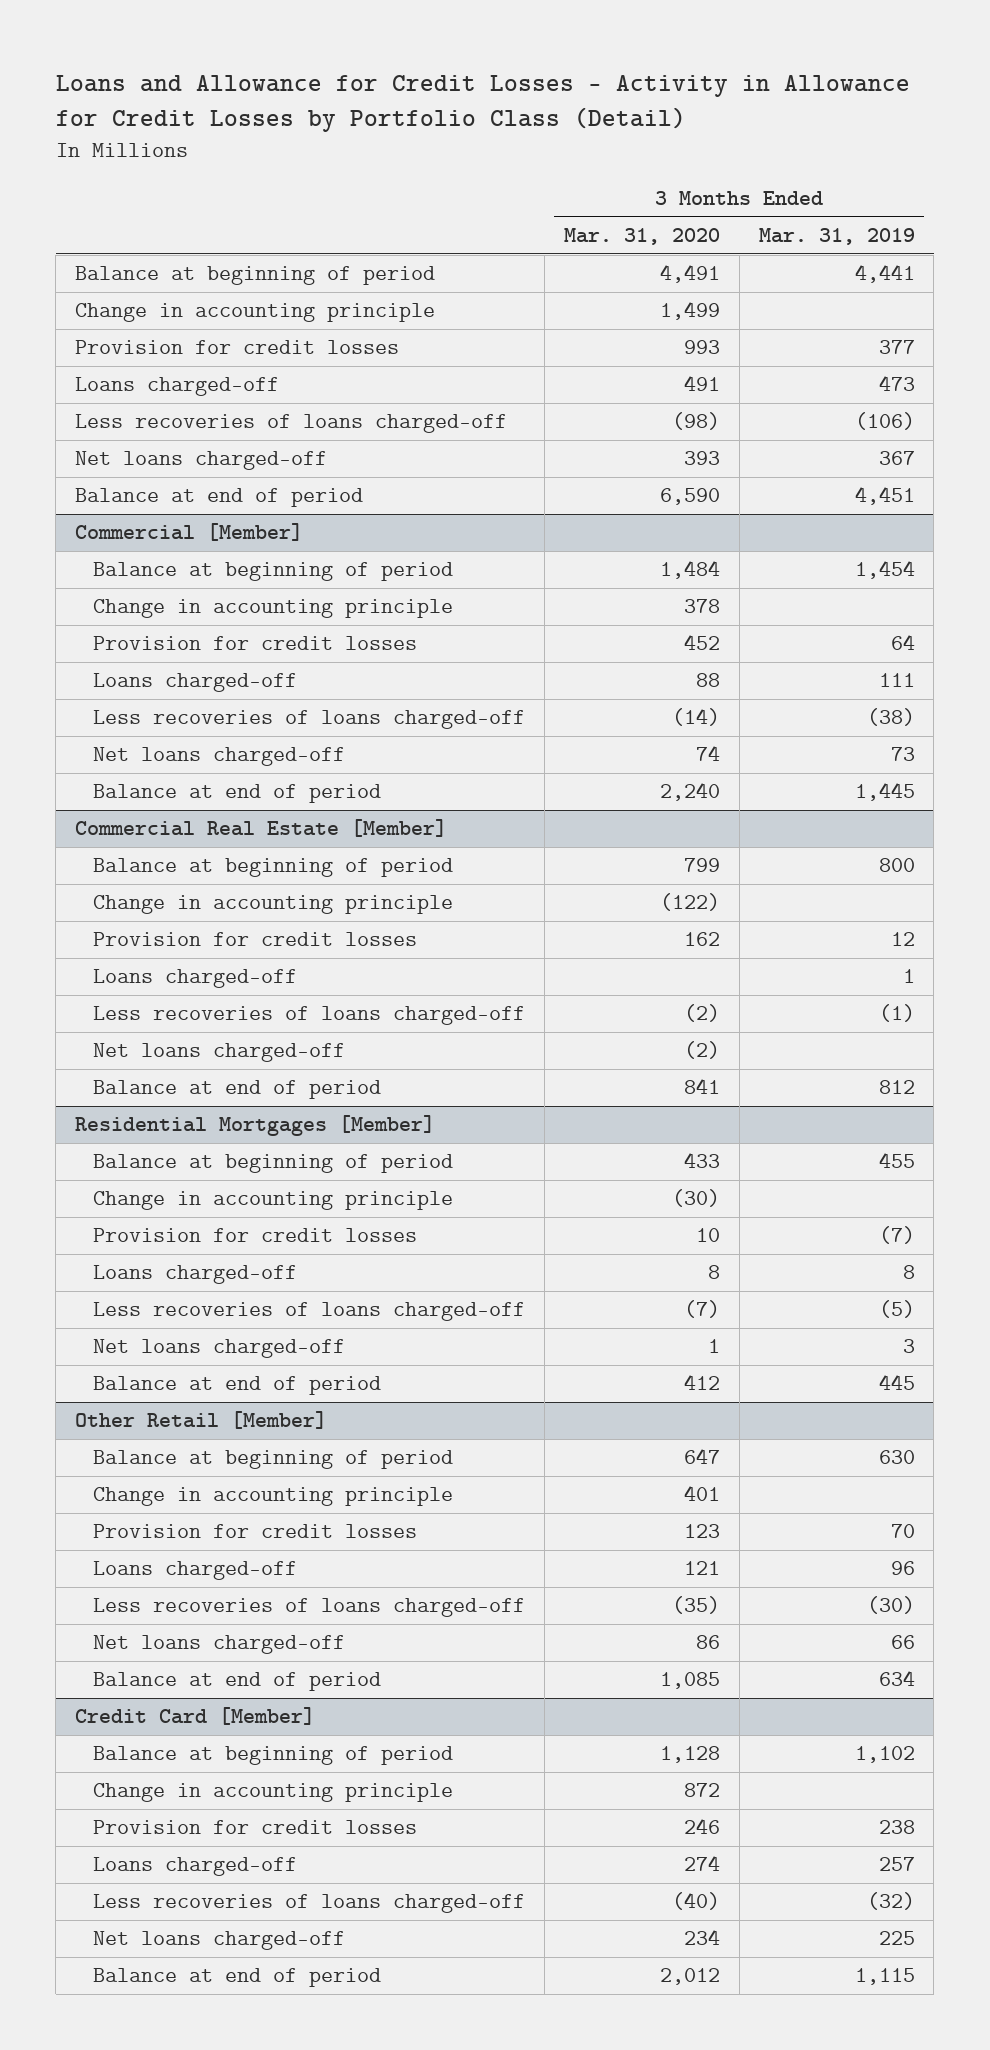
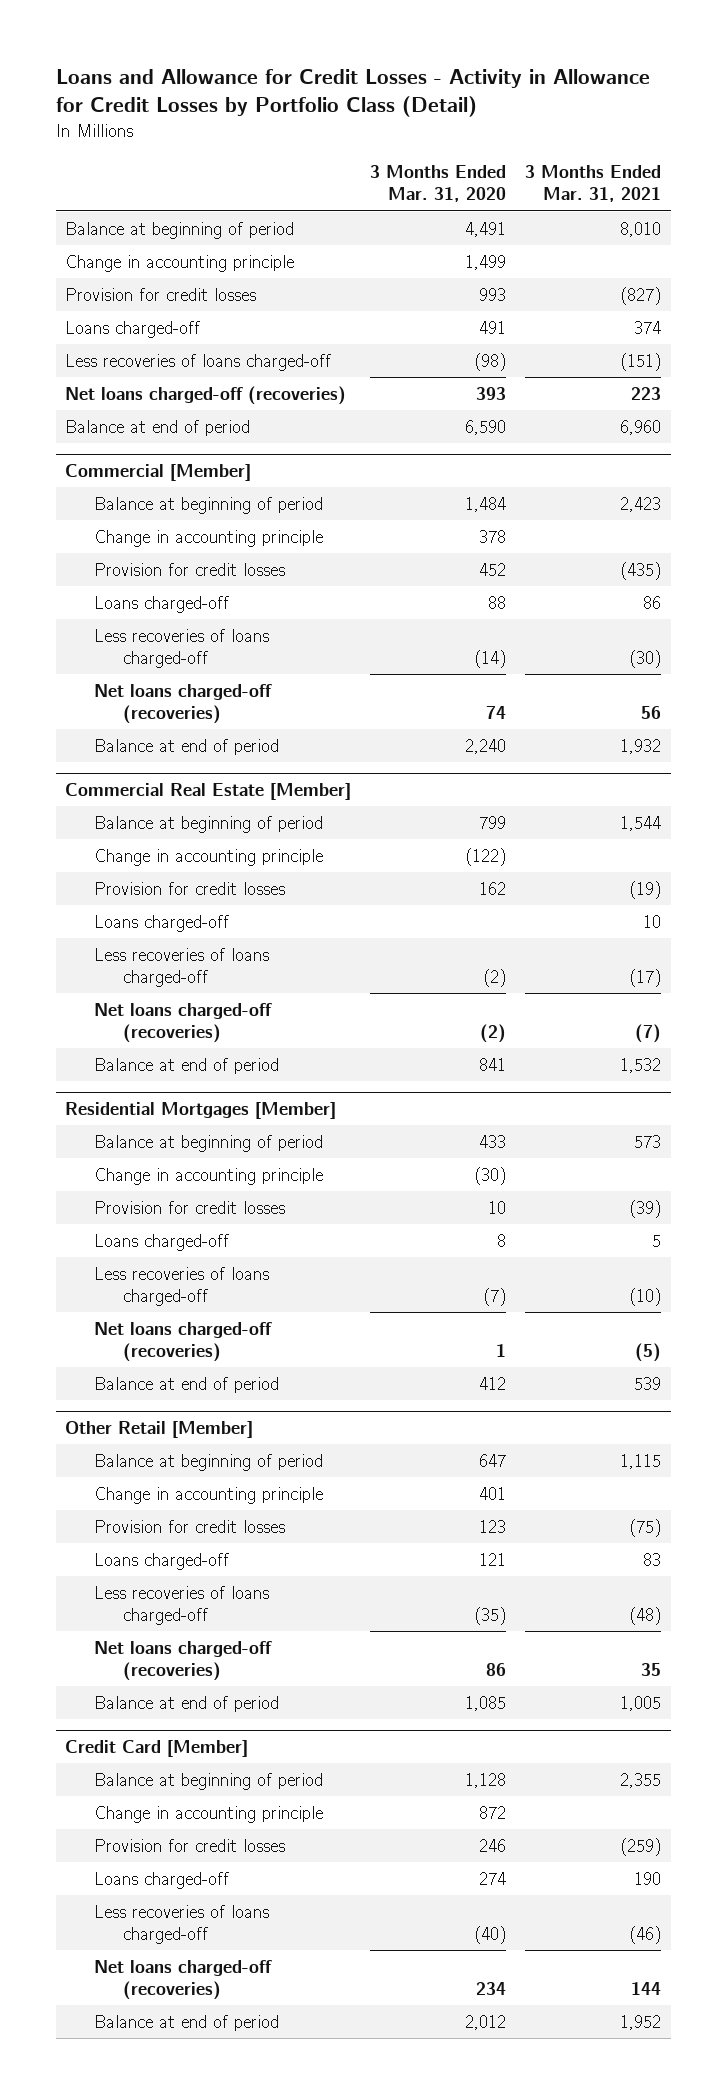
- | 3 Months Ended Mar. 31, 2020 | 3 Months Ended Mar. 31, 2019
+ | 3 Months Ended Mar. 31, 2020 | 3 Months Ended Mar. 31, 2021
- Net loans charged-off | 393 | 367
+ Net loans charged-off (recoveries) | 393 | 223
@ Commercial [Member]
- Net loans charged-off | 74 | 73
+ Net loans charged-off (recoveries) | 74 | 56
@ Commercial Real Estate [Member]
- Net loans charged-off | (2) |
+ Net loans charged-off (recoveries) | (2) | (7)
@ Residential Mortgages [Member]
- Net loans charged-off | 1 | 3
+ Net loans charged-off (recoveries) | 1 | (5)
@ Other Retail [Member]
- Net loans charged-off | 86 | 66
+ Net loans charged-off (recoveries) | 86 | 35
@ Credit Card [Member]
- Net loans charged-off | 234 | 225
+ Net loans charged-off (recoveries) | 234 | 144

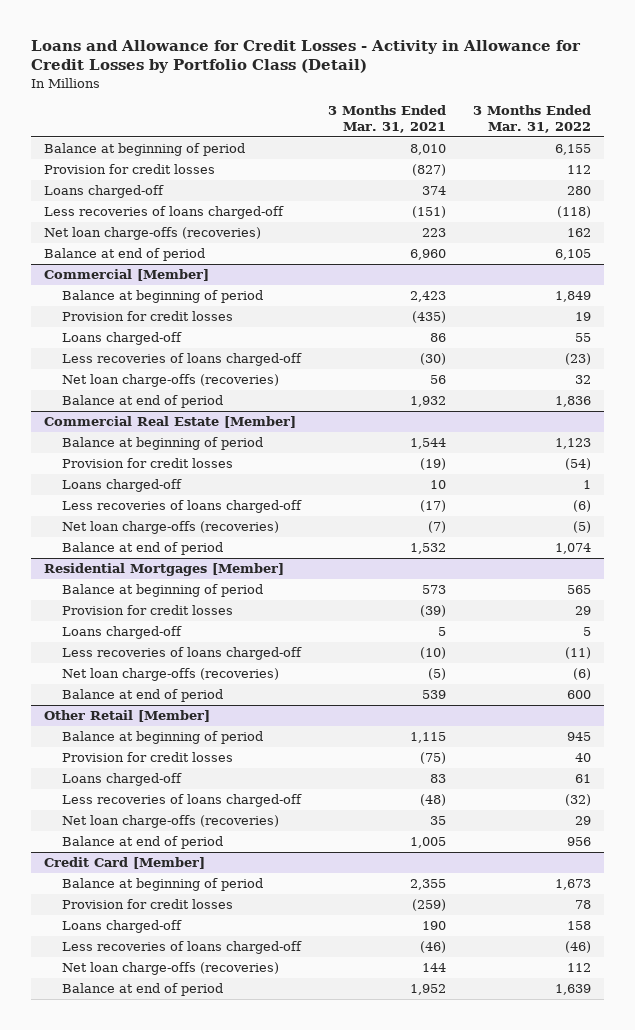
- | 3 Months Ended Mar. 31, 2020 | 3 Months Ended Mar. 31, 2021
+ | 3 Months Ended Mar. 31, 2021 | 3 Months Ended Mar. 31, 2022
- Change in accounting principle | 1,499 |
- Net loans charged-off (recoveries) | 393 | 223
+ Net loan charge-offs (recoveries) | 223 | 162
@ Commercial [Member]
- Change in accounting principle | 378 |
- Net loans charged-off (recoveries) | 74 | 56
+ Net loan charge-offs (recoveries) | 56 | 32
@ Commercial Real Estate [Member]
- Change in accounting principle | (122) |
- Net loans charged-off (recoveries) | (2) | (7)
+ Net loan charge-offs (recoveries) | (7) | (5)
@ Residential Mortgages [Member]
- Change in accounting principle | (30) |
- Net loans charged-off (recoveries) | 1 | (5)
+ Net loan charge-offs (recoveries) | (5) | (6)
@ Other Retail [Member]
- Change in accounting principle | 401 |
- Net loans charged-off (recoveries) | 86 | 35
+ Net loan charge-offs (recoveries) | 35 | 29
@ Credit Card [Member]
- Change in accounting principle | 872 |
- Net loans charged-off (recoveries) | 234 | 144
+ Net loan charge-offs (recoveries) | 144 | 112

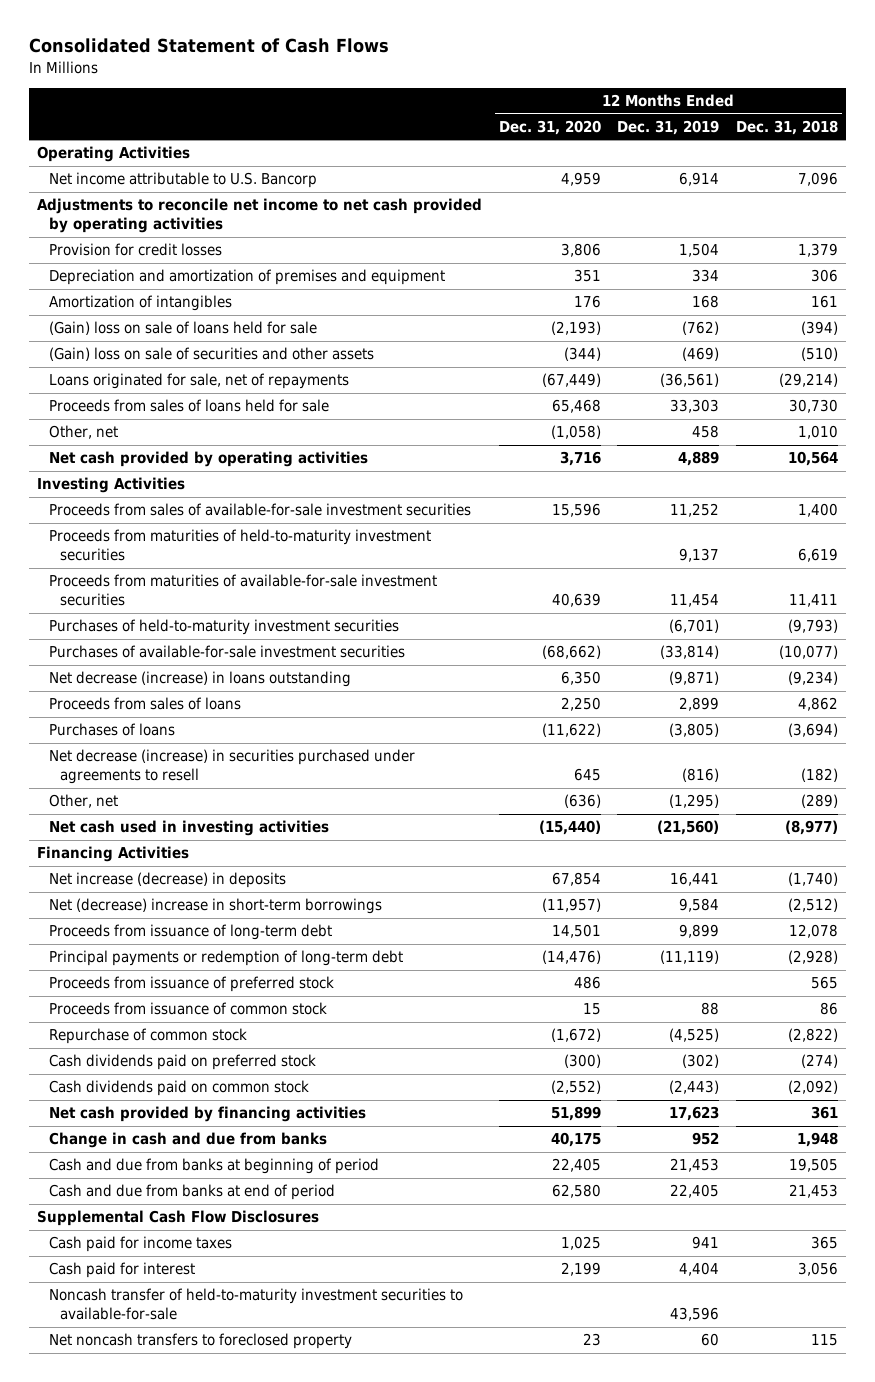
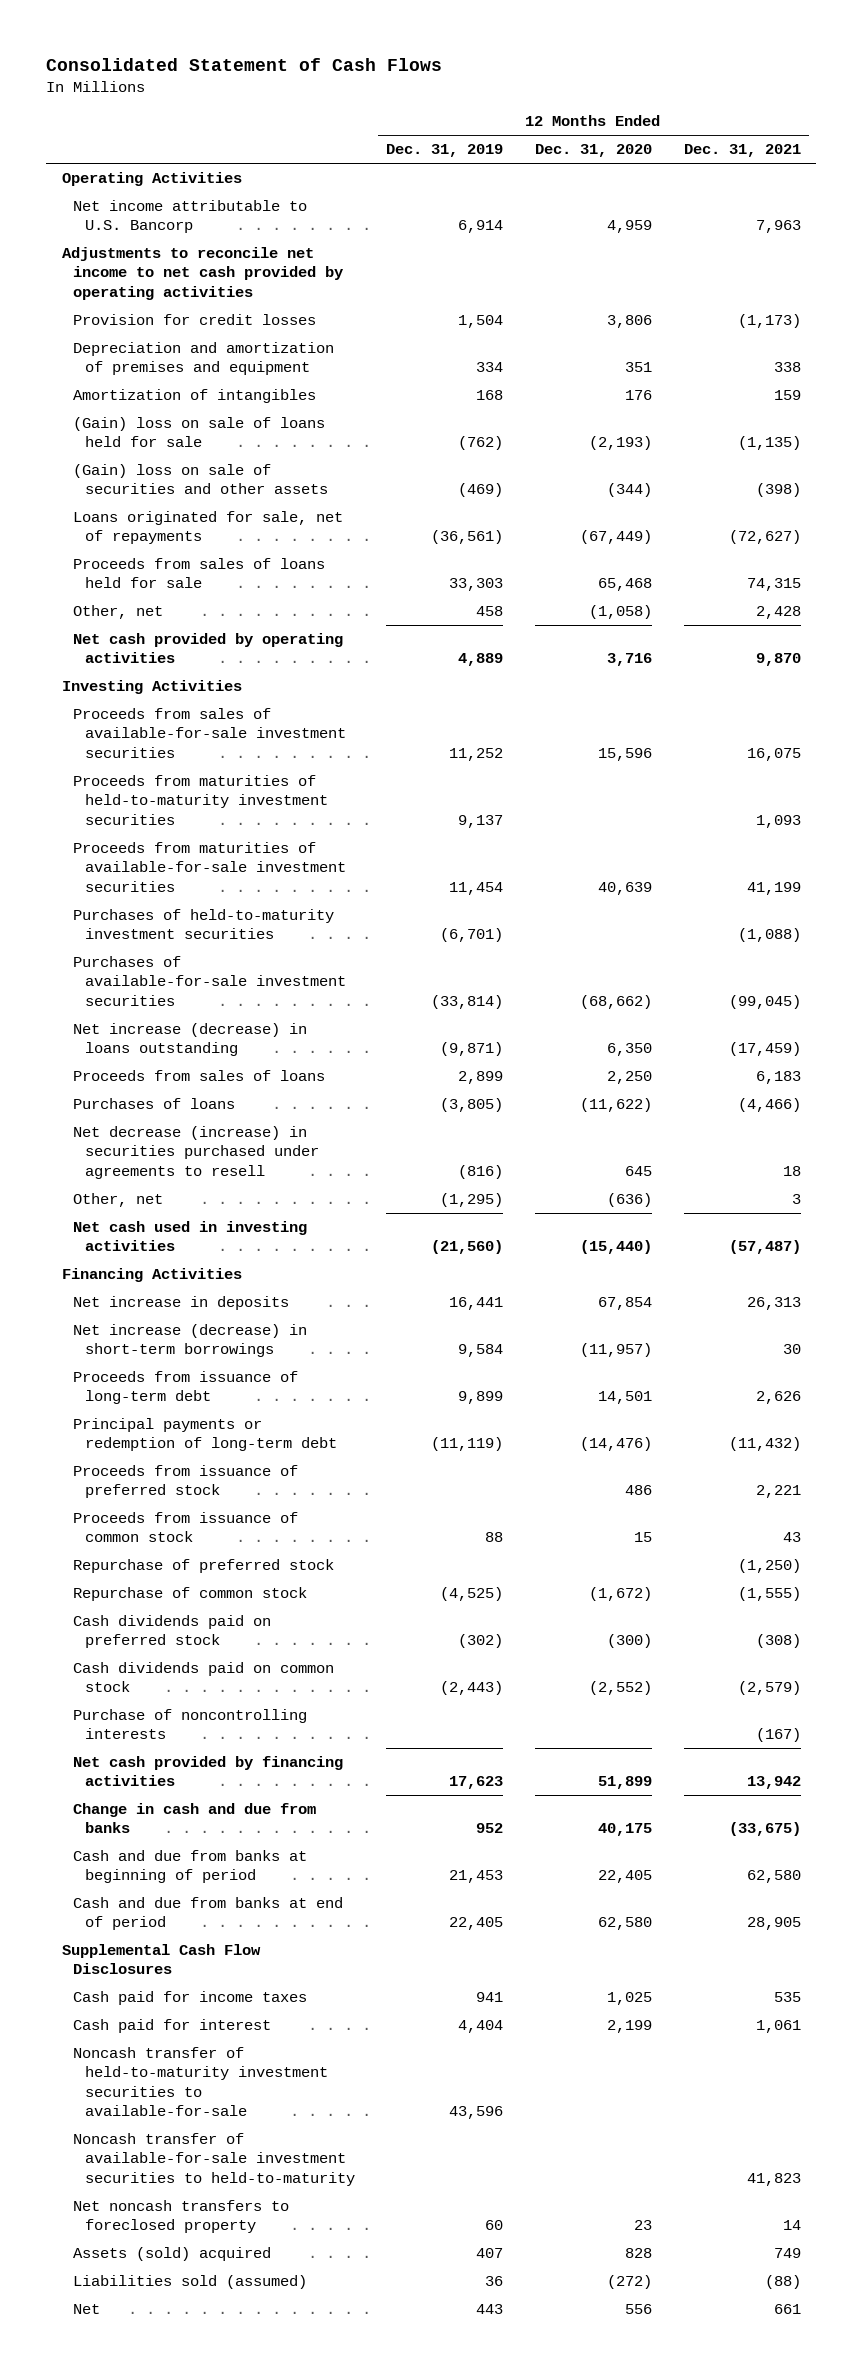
- | 12 Months Ended Dec. 31, 2020 | 12 Months Ended Dec. 31, 2019 | 12 Months Ended Dec. 31, 2018
+ | 12 Months Ended Dec. 31, 2019 | 12 Months Ended Dec. 31, 2020 | 12 Months Ended Dec. 31, 2021
- Net decrease (increase) in loans outstanding | 6,350 | (9,871) | (9,234)
+ Net increase (decrease) in loans outstanding | (9,871) | 6,350 | (17,459)
- Net increase (decrease) in deposits | 67,854 | 16,441 | (1,740)
- Net (decrease) increase in short-term borrowings | (11,957) | 9,584 | (2,512)
+ Net increase in deposits | 16,441 | 67,854 | 26,313
+ Net increase (decrease) in short-term borrowings | 9,584 | (11,957) | 30
+ Repurchase of preferred stock | | | (1,250)
+ Purchase of noncontrolling interests | | | (167)
+ Noncash transfer of available-for-sale investment securities to held-to-maturity | | | 41,823
+ Assets (sold) acquired | 407 | 828 | 749
+ Liabilities sold (assumed) | 36 | (272) | (88)
+ Net | 443 | 556 | 661

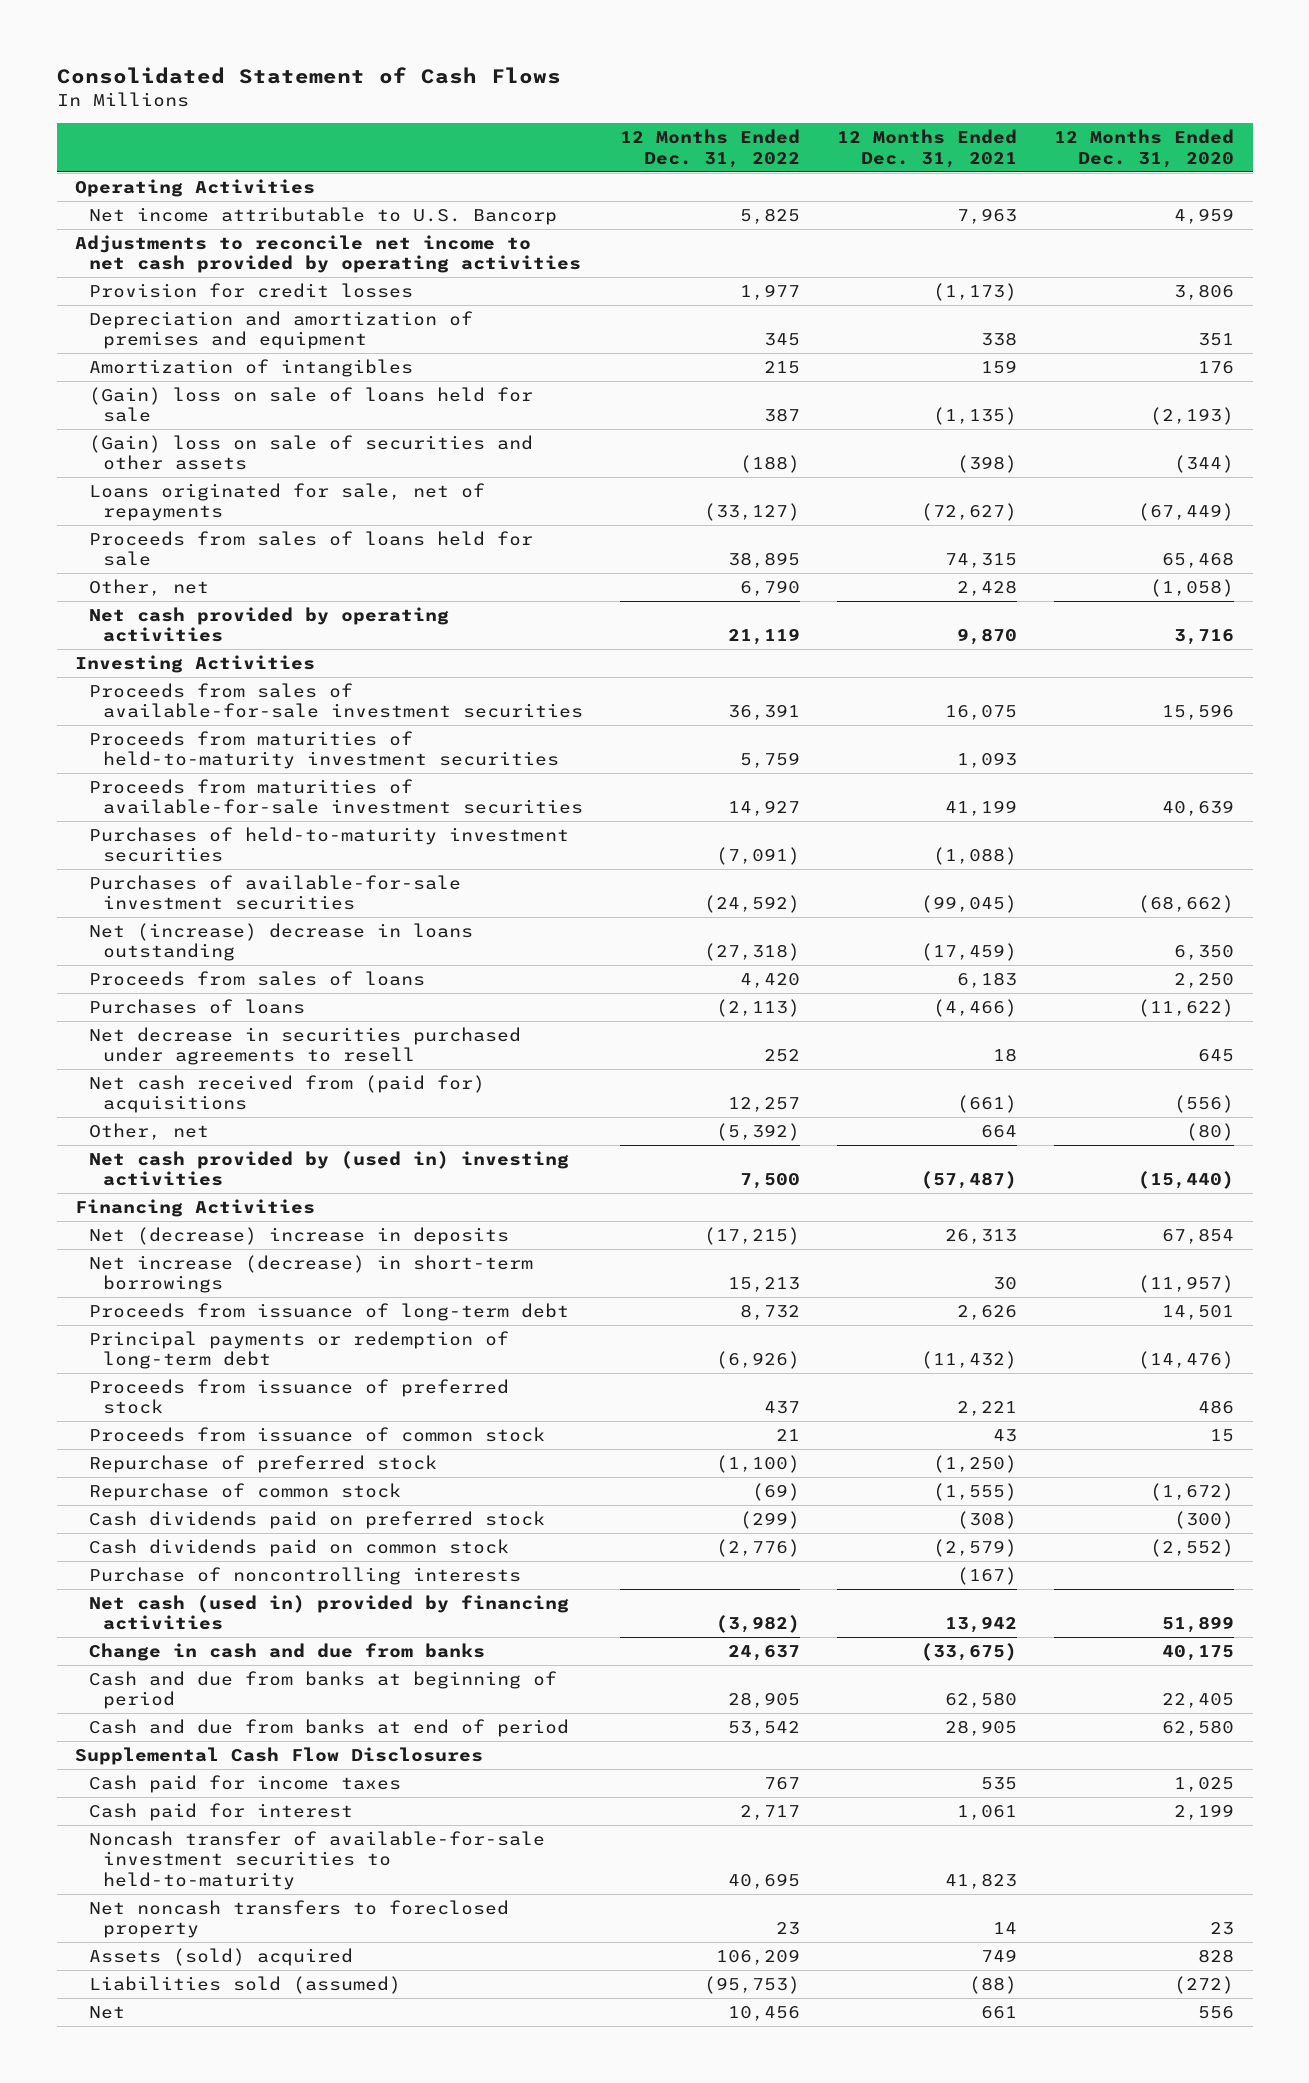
- | 12 Months Ended Dec. 31, 2019 | 12 Months Ended Dec. 31, 2020 | 12 Months Ended Dec. 31, 2021
+ | 12 Months Ended Dec. 31, 2022 | 12 Months Ended Dec. 31, 2021 | 12 Months Ended Dec. 31, 2020
- Net increase (decrease) in loans outstanding | (9,871) | 6,350 | (17,459)
+ Net (increase) decrease in loans outstanding | (27,318) | (17,459) | 6,350
- Net decrease (increase) in securities purchased under agreements to resell | (816) | 645 | 18
- Other, net | (1,295) | (636) | 3
- Net cash used in investing activities | (21,560) | (15,440) | (57,487)
+ Net decrease in securities purchased under agreements to resell | 252 | 18 | 645
+ Net cash received from (paid for) acquisitions | 12,257 | (661) | (556)
+ Other, net | (5,392) | 664 | (80)
+ Net cash provided by (used in) investing activities | 7,500 | (57,487) | (15,440)
- Net increase in deposits | 16,441 | 67,854 | 26,313
+ Net (decrease) increase in deposits | (17,215) | 26,313 | 67,854
- Net cash provided by financing activities | 17,623 | 51,899 | 13,942
+ Net cash (used in) provided by financing activities | (3,982) | 13,942 | 51,899
- Noncash transfer of held-to-maturity investment securities to available-for-sale | 43,596 | |

